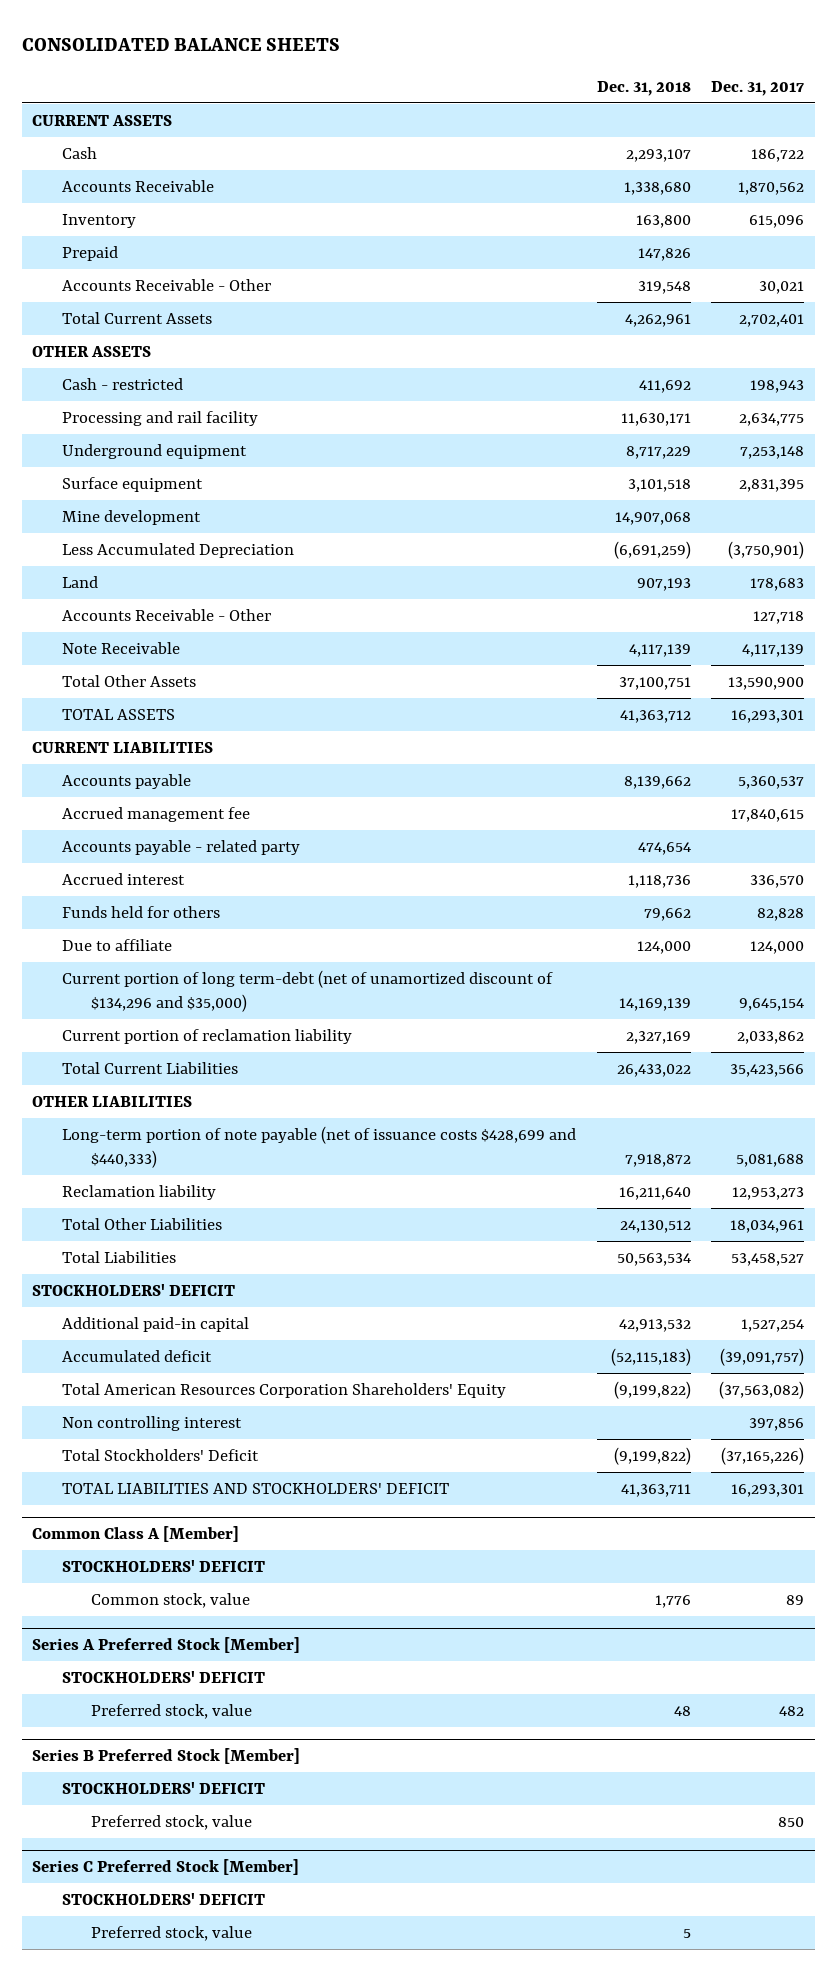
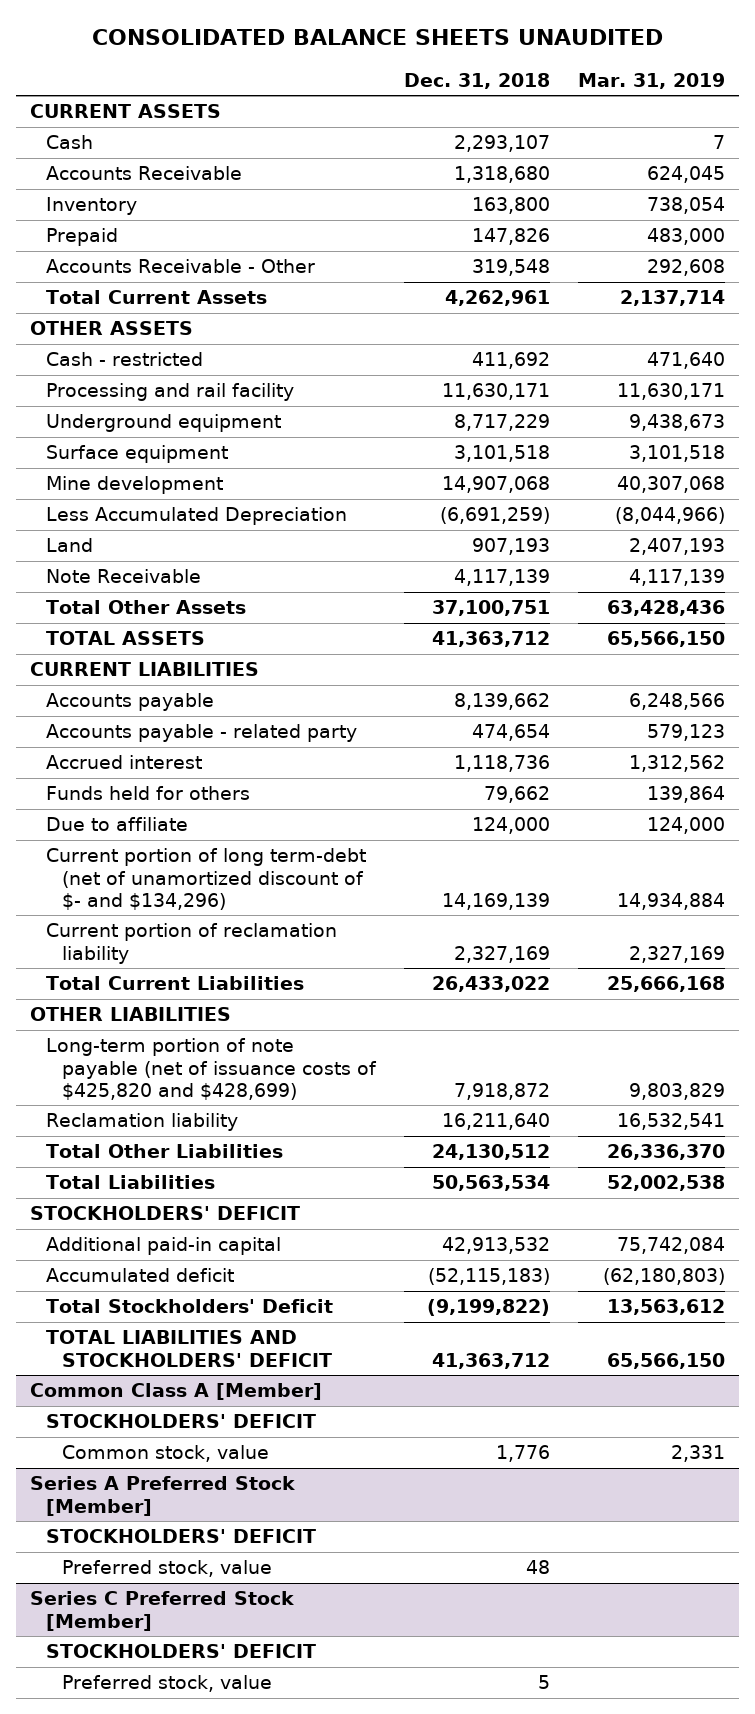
- CONSOLIDATED BALANCE SHEETS
+ CONSOLIDATED BALANCE SHEETS UNAUDITED
- | Dec. 31, 2018 | Dec. 31, 2017
+ | Dec. 31, 2018 | Mar. 31, 2019
- Accounts Receivable | 1,338,680 | 1,870,562
+ Accounts Receivable | 1,318,680 | 624,045
- Accounts Receivable - Other | | 127,718
- Accrued management fee | | 17,840,615
- Current portion of long term-debt (net of unamortized discount of $134,296 and $35,000) | 14,169,139 | 9,645,154
+ Current portion of long term-debt (net of unamortized discount of $- and $134,296) | 14,169,139 | 14,934,884
- Long-term portion of note payable (net of issuance costs $428,699 and $440,333) | 7,918,872 | 5,081,688
+ Long-term portion of note payable (net of issuance costs of $425,820 and $428,699) | 7,918,872 | 9,803,829
- Total American Resources Corporation Shareholders' Equity | (9,199,822) | (37,563,082)
- Non controlling interest | | 397,856
- TOTAL LIABILITIES AND STOCKHOLDERS' DEFICIT | 41,363,711 | 16,293,301
+ TOTAL LIABILITIES AND STOCKHOLDERS' DEFICIT | 41,363,712 | 65,566,150
- Series B Preferred Stock [Member]
- STOCKHOLDERS' DEFICIT
- Preferred stock, value | | 850

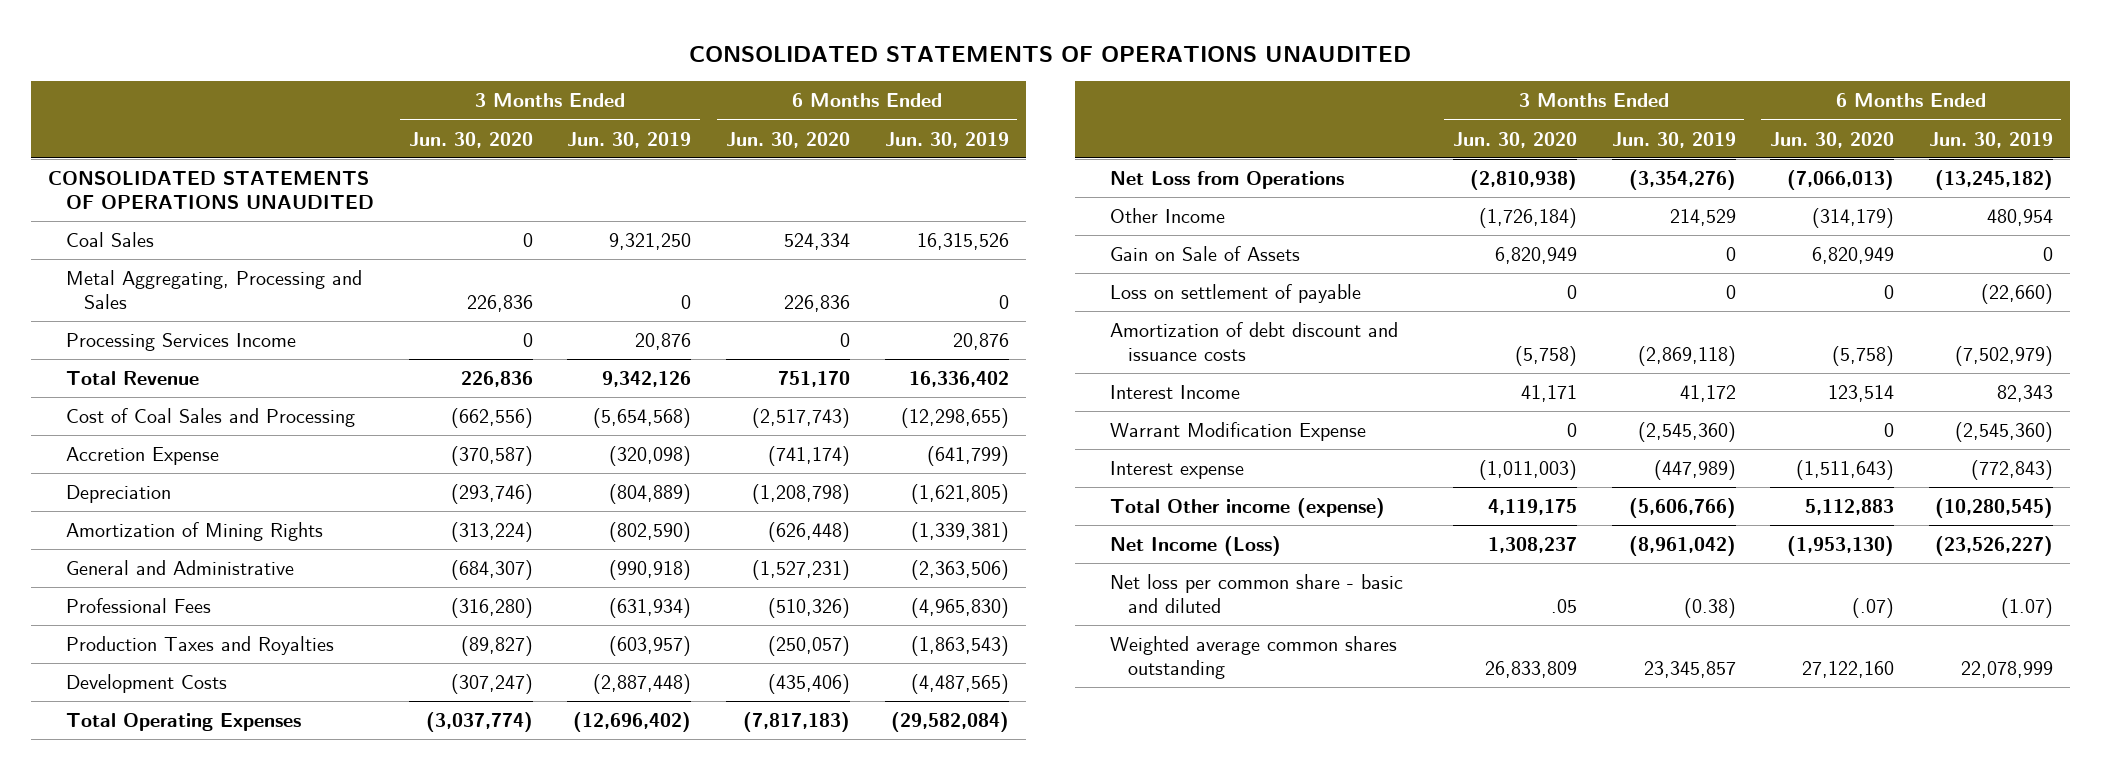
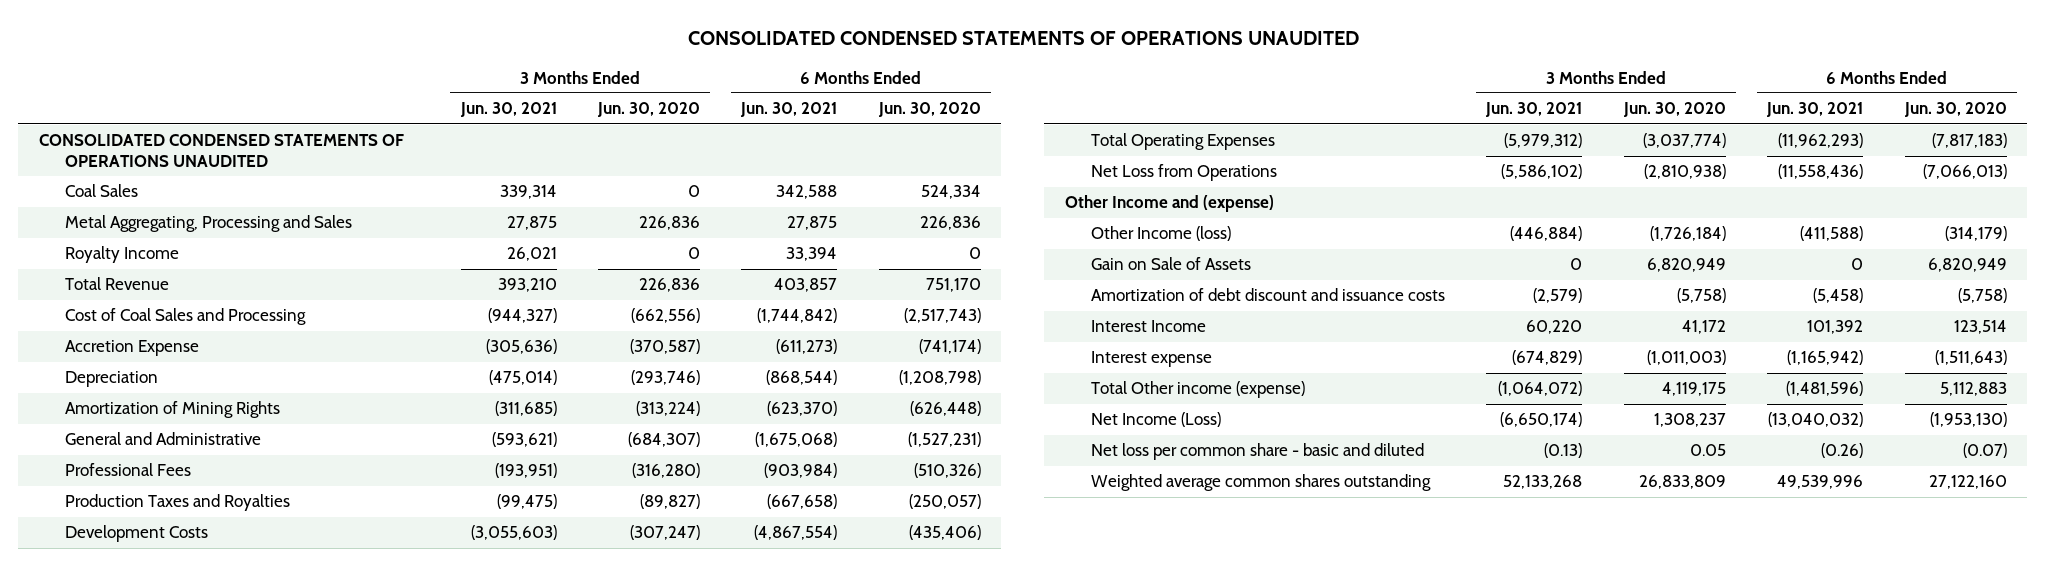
- CONSOLIDATED STATEMENTS OF OPERATIONS UNAUDITED
+ CONSOLIDATED CONDENSED STATEMENTS OF OPERATIONS UNAUDITED
- | 3 Months Ended Jun. 30, 2020 | 3 Months Ended Jun. 30, 2019 | 6 Months Ended Jun. 30, 2020 | 6 Months Ended Jun. 30, 2019
+ | 3 Months Ended Jun. 30, 2021 | 3 Months Ended Jun. 30, 2020 | 6 Months Ended Jun. 30, 2021 | 6 Months Ended Jun. 30, 2020
- CONSOLIDATED STATEMENTS OF OPERATIONS UNAUDITED
+ CONSOLIDATED CONDENSED STATEMENTS OF OPERATIONS UNAUDITED
- Processing Services Income | 0 | 20,876 | 0 | 20,876
+ Royalty Income | 26,021 | 0 | 33,394 | 0
- Other Income | (1,726,184) | 214,529 | (314,179) | 480,954
+ Other Income and (expense)
+ Other Income (loss) | (446,884) | (1,726,184) | (411,588) | (314,179)
- Loss on settlement of payable | 0 | 0 | 0 | (22,660)
- Interest Income | 41,171 | 41,172 | 123,514 | 82,343
- Warrant Modification Expense | 0 | (2,545,360) | 0 | (2,545,360)
+ Interest Income | 60,220 | 41,172 | 101,392 | 123,514
- Net loss per common share - basic and diluted | .05 | (0.38) | (.07) | (1.07)
+ Net loss per common share - basic and diluted | (0.13) | 0.05 | (0.26) | (0.07)

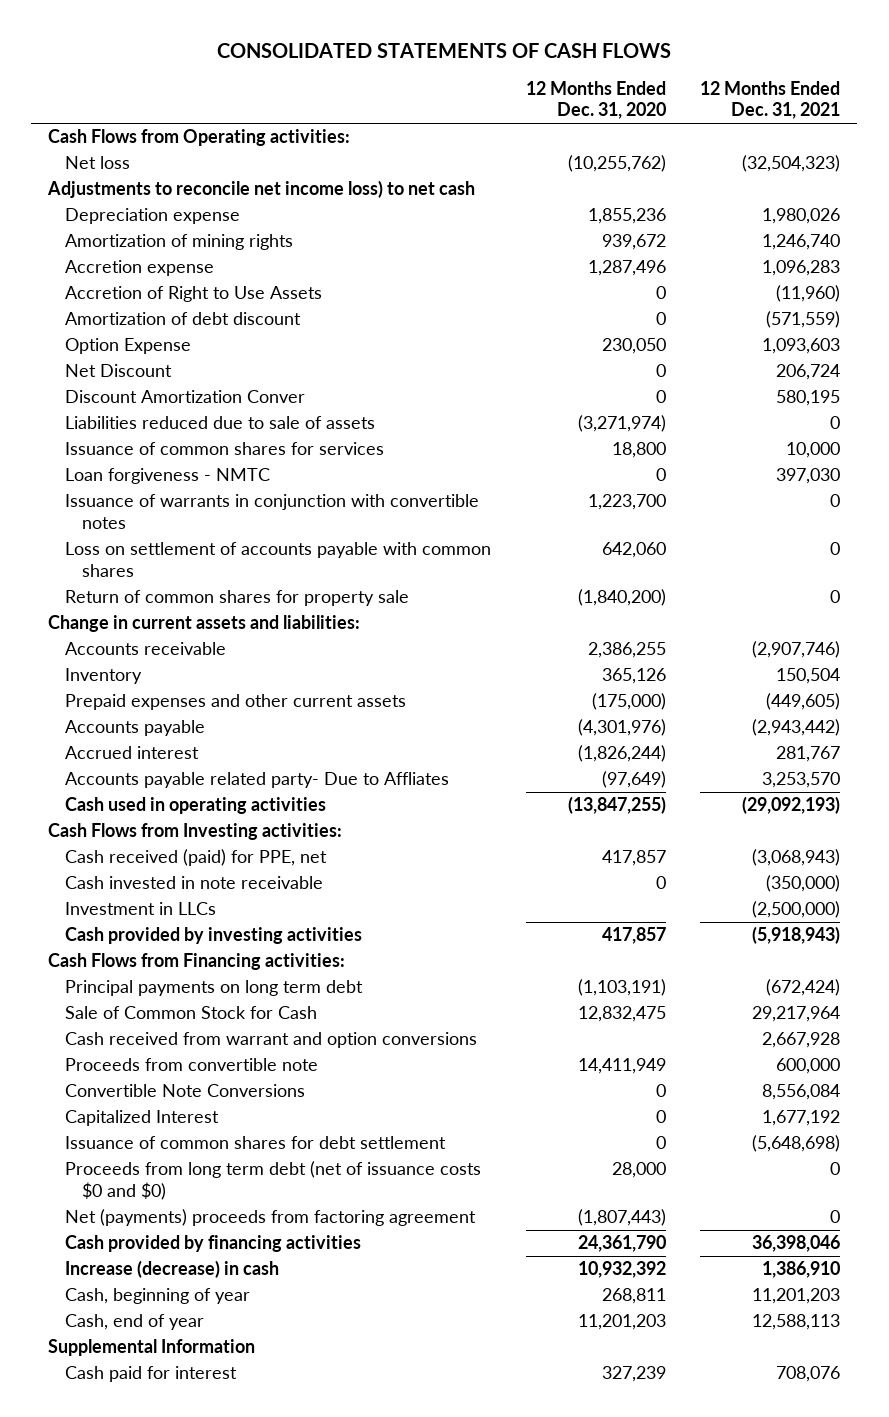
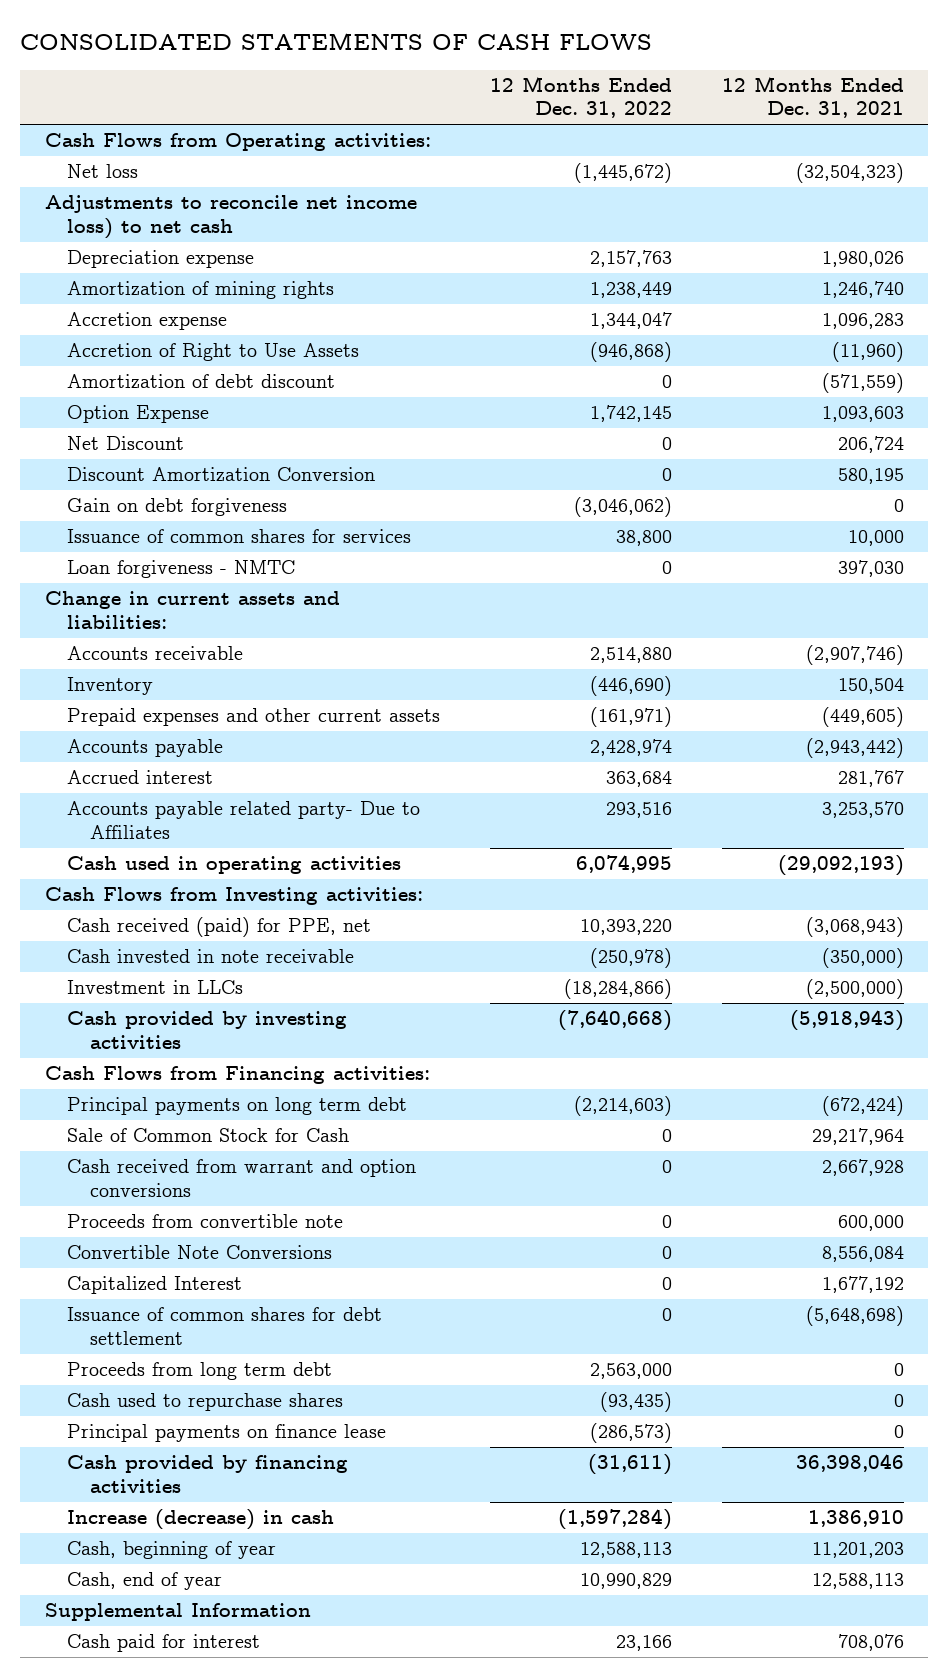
- | 12 Months Ended Dec. 31, 2020 | 12 Months Ended Dec. 31, 2021
+ | 12 Months Ended Dec. 31, 2022 | 12 Months Ended Dec. 31, 2021
- Discount Amortization Conver | 0 | 580,195
- Liabilities reduced due to sale of assets | (3,271,974) | 0
+ Discount Amortization Conversion | 0 | 580,195
+ Gain on debt forgiveness | (3,046,062) | 0
- Issuance of warrants in conjunction with convertible notes | 1,223,700 | 0
- Loss on settlement of accounts payable with common shares | 642,060 | 0
- Return of common shares for property sale | (1,840,200) | 0
- Accounts payable related party- Due to Affliates | (97,649) | 3,253,570
+ Accounts payable related party- Due to Affiliates | 293,516 | 3,253,570
- Proceeds from long term debt (net of issuance costs $0 and $0) | 28,000 | 0
- Net (payments) proceeds from factoring agreement | (1,807,443) | 0
+ Proceeds from long term debt | 2,563,000 | 0
+ Cash used to repurchase shares | (93,435) | 0
+ Principal payments on finance lease | (286,573) | 0

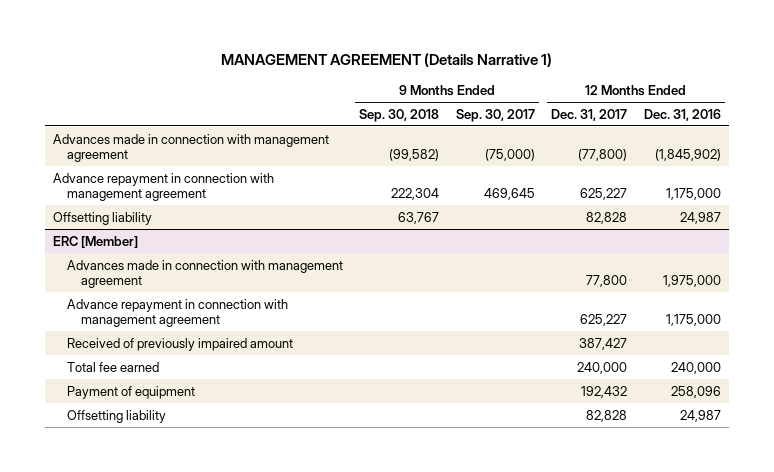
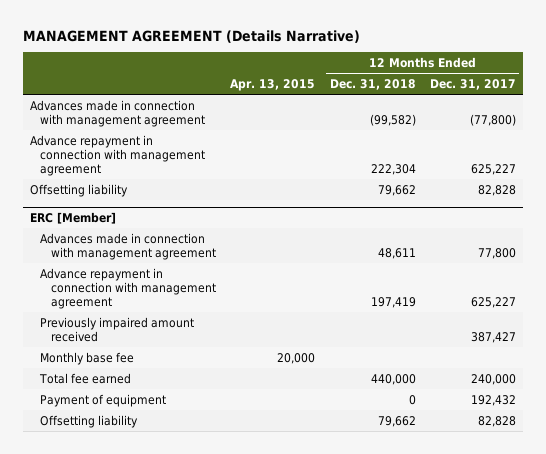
- MANAGEMENT AGREEMENT (Details Narrative 1)
+ MANAGEMENT AGREEMENT (Details Narrative)
- | 9 Months Ended Sep. 30, 2018 | 9 Months Ended Sep. 30, 2017 | 12 Months Ended Dec. 31, 2017 | 12 Months Ended Dec. 31, 2016
+ | Apr. 13, 2015 | 12 Months Ended Dec. 31, 2018 | 12 Months Ended Dec. 31, 2017
@ ERC [Member]
- Received of previously impaired amount | | | 387,427 |
+ Previously impaired amount received | | | 387,427
+ Monthly base fee | 20,000 | |

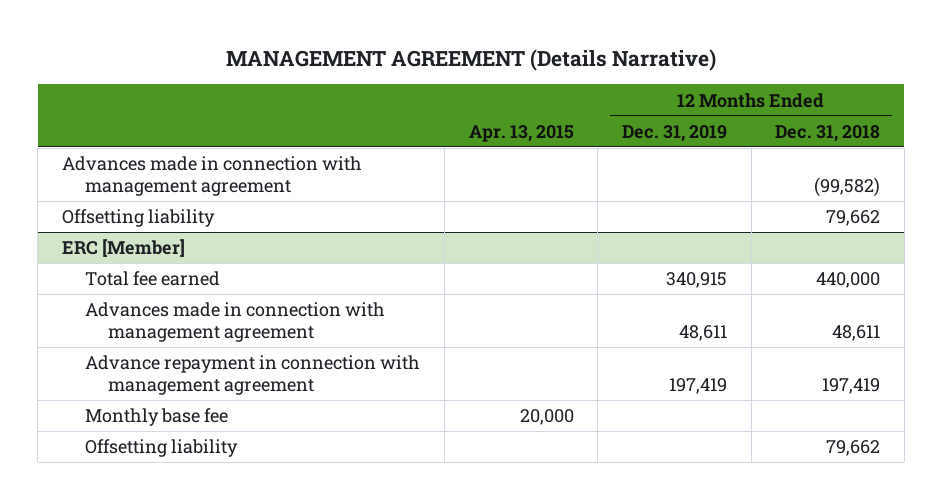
- | Apr. 13, 2015 | 12 Months Ended Dec. 31, 2018 | 12 Months Ended Dec. 31, 2017
+ | Apr. 13, 2015 | 12 Months Ended Dec. 31, 2019 | 12 Months Ended Dec. 31, 2018
- Advance repayment in connection with management agreement | | 222,304 | 625,227
@ ERC [Member]
moved up: Total fee earned | | 340,915 | 440,000
- Previously impaired amount received | | | 387,427
- Payment of equipment | | 0 | 192,432

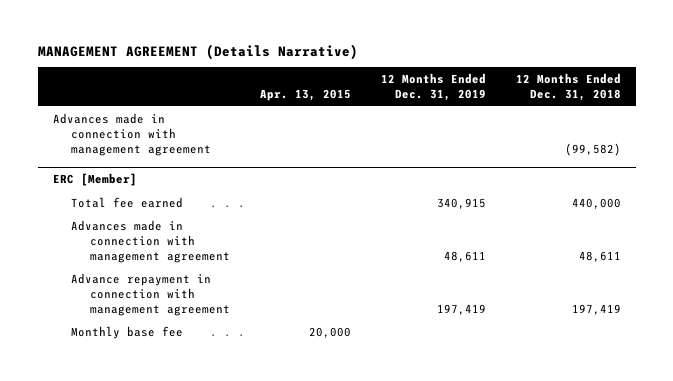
- Offsetting liability | | | 79,662
@ ERC [Member]
- Offsetting liability | | | 79,662

